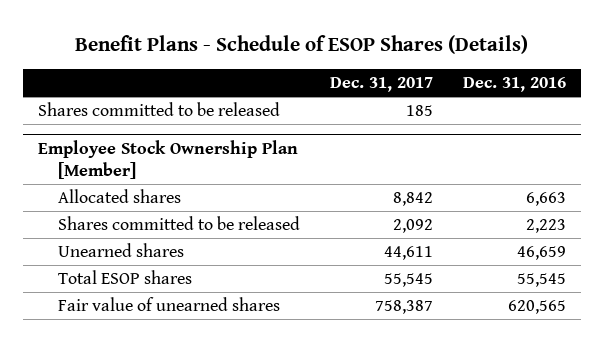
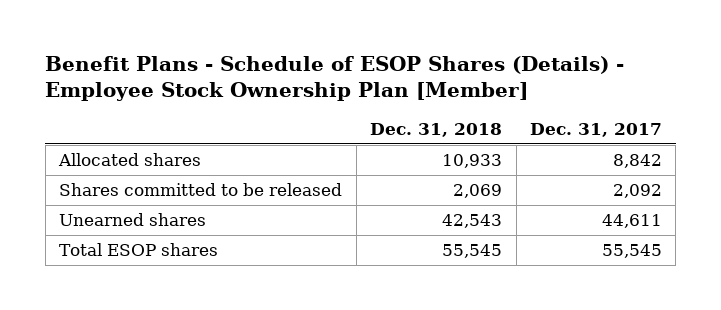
- Benefit Plans - Schedule of ESOP Shares (Details)
+ Benefit Plans - Schedule of ESOP Shares (Details) - Employee Stock Ownership Plan [Member]
- | Dec. 31, 2017 | Dec. 31, 2016
+ | Dec. 31, 2018 | Dec. 31, 2017
- Shares committed to be released | 185 |
- Employee Stock Ownership Plan [Member]
- Fair value of unearned shares | 758,387 | 620,565

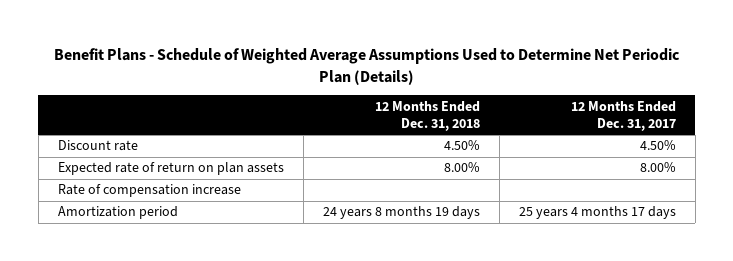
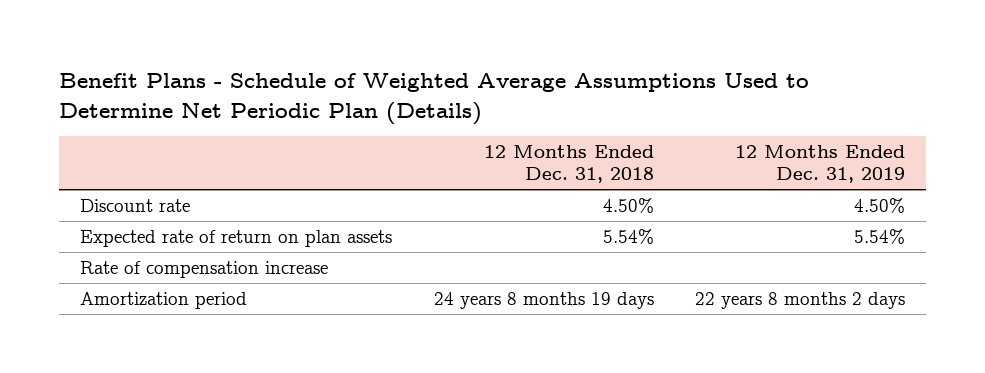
- | 12 Months Ended Dec. 31, 2018 | 12 Months Ended Dec. 31, 2017
+ | 12 Months Ended Dec. 31, 2018 | 12 Months Ended Dec. 31, 2019
- Expected rate of return on plan assets | 8.00% | 8.00%
+ Expected rate of return on plan assets | 5.54% | 5.54%

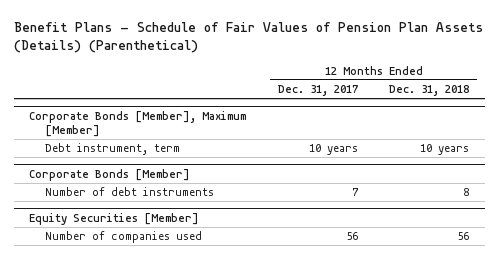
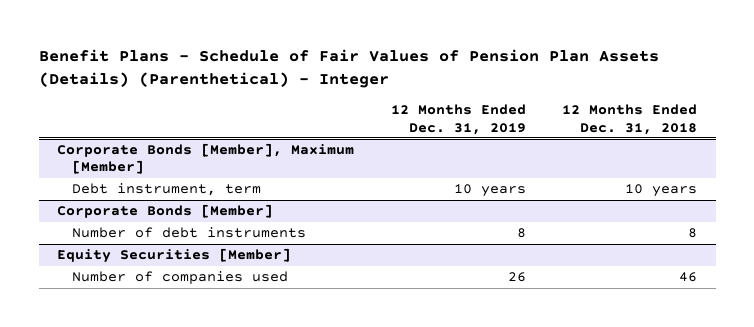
- Benefit Plans - Schedule of Fair Values of Pension Plan Assets (Details) (Parenthetical)
+ Benefit Plans - Schedule of Fair Values of Pension Plan Assets (Details) (Parenthetical) - Integer
- | 12 Months Ended Dec. 31, 2017 | 12 Months Ended Dec. 31, 2018
+ | 12 Months Ended Dec. 31, 2019 | 12 Months Ended Dec. 31, 2018
@ Equity Securities [Member]
- Number of companies used | 56 | 56
+ Number of companies used | 26 | 46

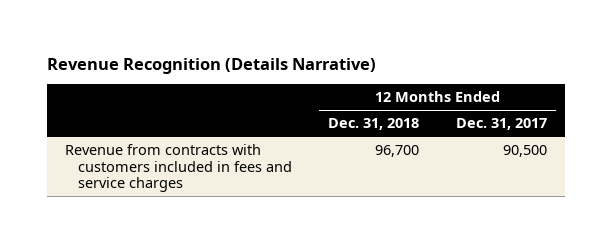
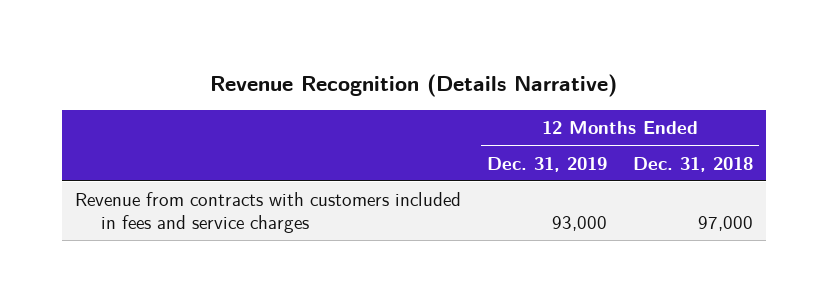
- | 12 Months Ended Dec. 31, 2018 | 12 Months Ended Dec. 31, 2017
+ | 12 Months Ended Dec. 31, 2019 | 12 Months Ended Dec. 31, 2018
- Revenue from contracts with customers included in fees and service charges | 96,700 | 90,500
+ Revenue from contracts with customers included in fees and service charges | 93,000 | 97,000

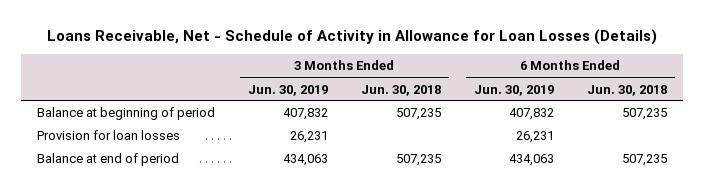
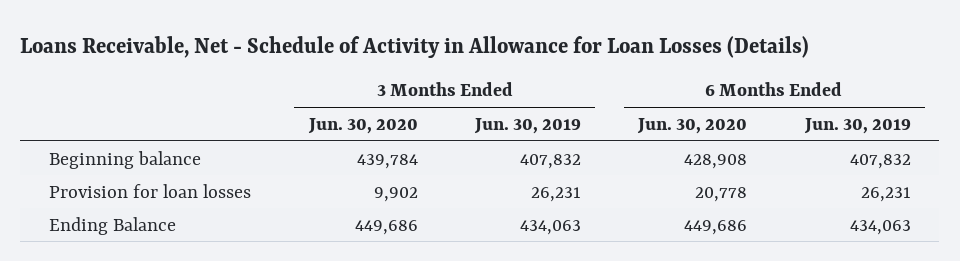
- | 3 Months Ended Jun. 30, 2019 | 3 Months Ended Jun. 30, 2018 | 6 Months Ended Jun. 30, 2019 | 6 Months Ended Jun. 30, 2018
+ | 3 Months Ended Jun. 30, 2020 | 3 Months Ended Jun. 30, 2019 | 6 Months Ended Jun. 30, 2020 | 6 Months Ended Jun. 30, 2019
- Balance at beginning of period | 407,832 | 507,235 | 407,832 | 507,235
+ Beginning balance | 439,784 | 407,832 | 428,908 | 407,832
- Balance at end of period | 434,063 | 507,235 | 434,063 | 507,235
+ Ending Balance | 449,686 | 434,063 | 449,686 | 434,063

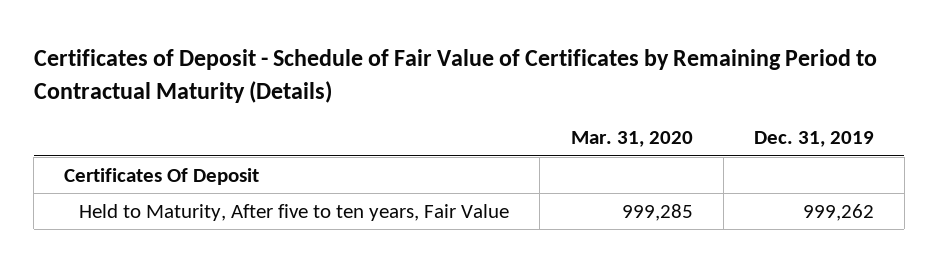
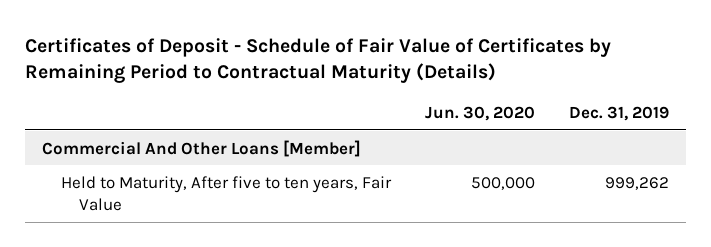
- | Mar. 31, 2020 | Dec. 31, 2019
+ | Jun. 30, 2020 | Dec. 31, 2019
- Certificates Of Deposit
+ Commercial And Other Loans [Member]

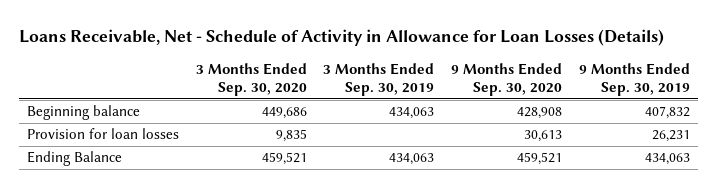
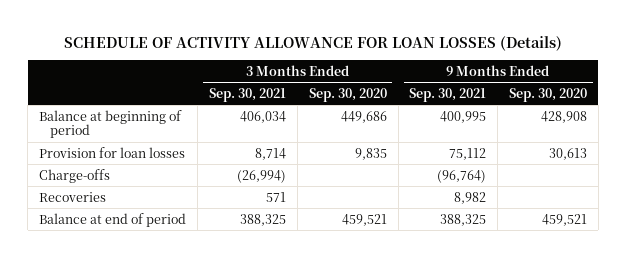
- Loans Receivable, Net - Schedule of Activity in Allowance for Loan Losses (Details)
+ SCHEDULE OF ACTIVITY ALLOWANCE FOR LOAN LOSSES (Details)
- | 3 Months Ended Sep. 30, 2020 | 3 Months Ended Sep. 30, 2019 | 9 Months Ended Sep. 30, 2020 | 9 Months Ended Sep. 30, 2019
+ | 3 Months Ended Sep. 30, 2021 | 3 Months Ended Sep. 30, 2020 | 9 Months Ended Sep. 30, 2021 | 9 Months Ended Sep. 30, 2020
- Beginning balance | 449,686 | 434,063 | 428,908 | 407,832
+ Balance at beginning of period | 406,034 | 449,686 | 400,995 | 428,908
- Ending Balance | 459,521 | 434,063 | 459,521 | 434,063
+ Charge-offs | (26,994) | | (96,764) |
+ Recoveries | 571 | | 8,982 |
+ Balance at end of period | 388,325 | 459,521 | 388,325 | 459,521

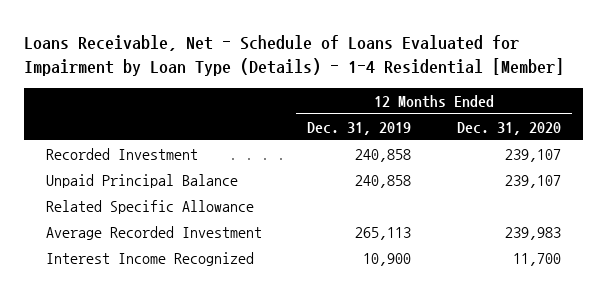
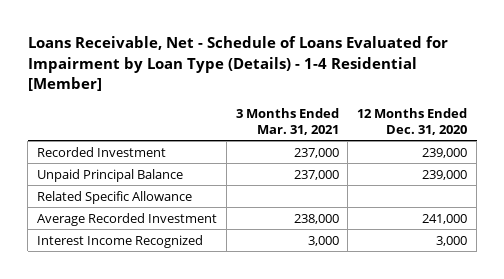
- | 12 Months Ended Dec. 31, 2019 | 12 Months Ended Dec. 31, 2020
+ | 3 Months Ended Mar. 31, 2021 | 12 Months Ended Dec. 31, 2020
- Recorded Investment | 240,858 | 239,107
- Unpaid Principal Balance | 240,858 | 239,107
+ Recorded Investment | 237,000 | 239,000
+ Unpaid Principal Balance | 237,000 | 239,000
- Average Recorded Investment | 265,113 | 239,983
- Interest Income Recognized | 10,900 | 11,700
+ Average Recorded Investment | 238,000 | 241,000
+ Interest Income Recognized | 3,000 | 3,000

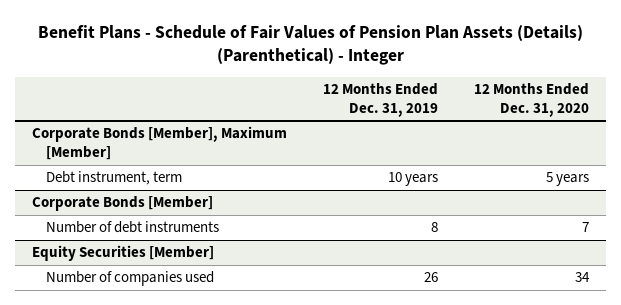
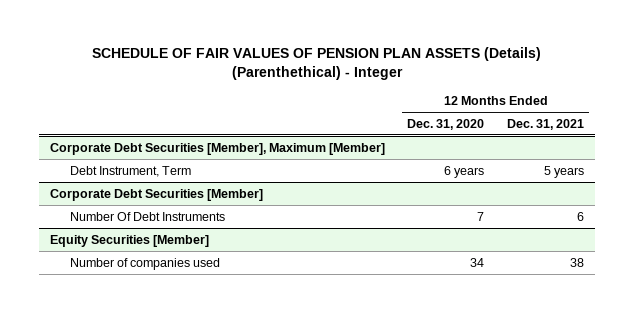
- Benefit Plans - Schedule of Fair Values of Pension Plan Assets (Details) (Parenthetical) - Integer
+ SCHEDULE OF FAIR VALUES OF PENSION PLAN ASSETS (Details) (Parenthethical) - Integer
- | 12 Months Ended Dec. 31, 2019 | 12 Months Ended Dec. 31, 2020
+ | 12 Months Ended Dec. 31, 2020 | 12 Months Ended Dec. 31, 2021
- Corporate Bonds [Member], Maximum [Member]
- Debt instrument, term | 10 years | 5 years
- Corporate Bonds [Member]
- Number of debt instruments | 8 | 7
+ Corporate Debt Securities [Member], Maximum [Member]
+ Debt Instrument, Term | 6 years | 5 years
+ Corporate Debt Securities [Member]
+ Number Of Debt Instruments | 7 | 6

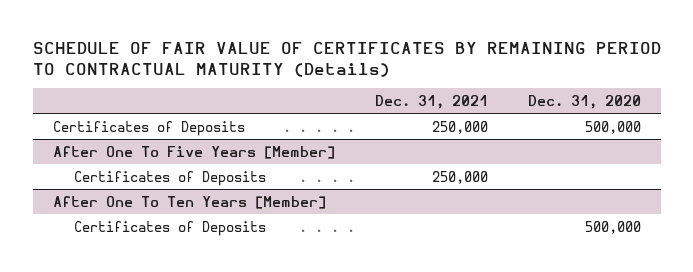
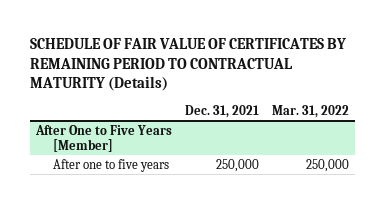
- | Dec. 31, 2021 | Dec. 31, 2020
+ | Dec. 31, 2021 | Mar. 31, 2022
- Certificates of Deposits | 250,000 | 500,000
- After One To Five Years [Member]
- Certificates of Deposits | 250,000 |
- After One To Ten Years [Member]
- Certificates of Deposits | | 500,000
+ After One to Five Years [Member]
+ After one to five years | 250,000 | 250,000

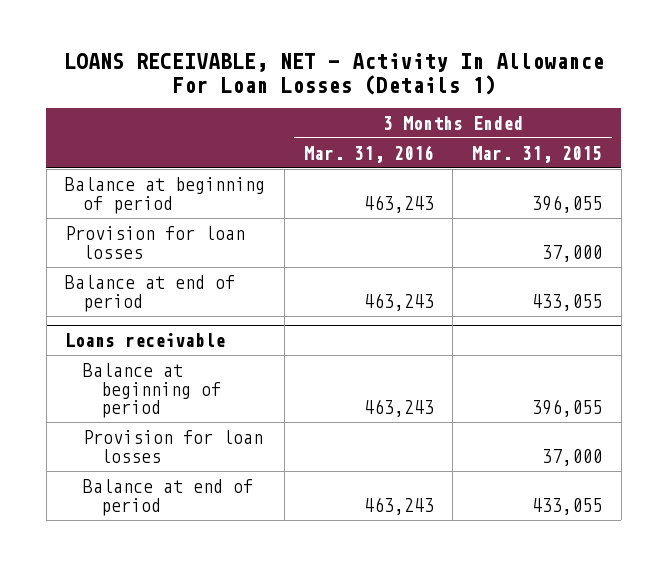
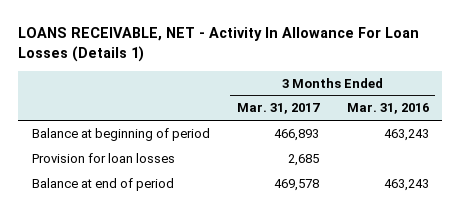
- | 3 Months Ended Mar. 31, 2016 | 3 Months Ended Mar. 31, 2015
+ | 3 Months Ended Mar. 31, 2017 | 3 Months Ended Mar. 31, 2016
- Loans receivable
- Balance at beginning of period | 463,243 | 396,055
- Provision for loan losses | | 37,000
- Balance at end of period | 463,243 | 433,055

